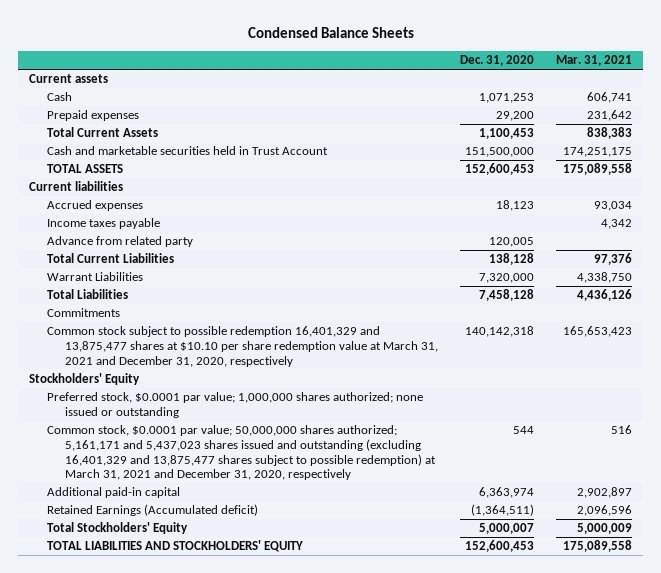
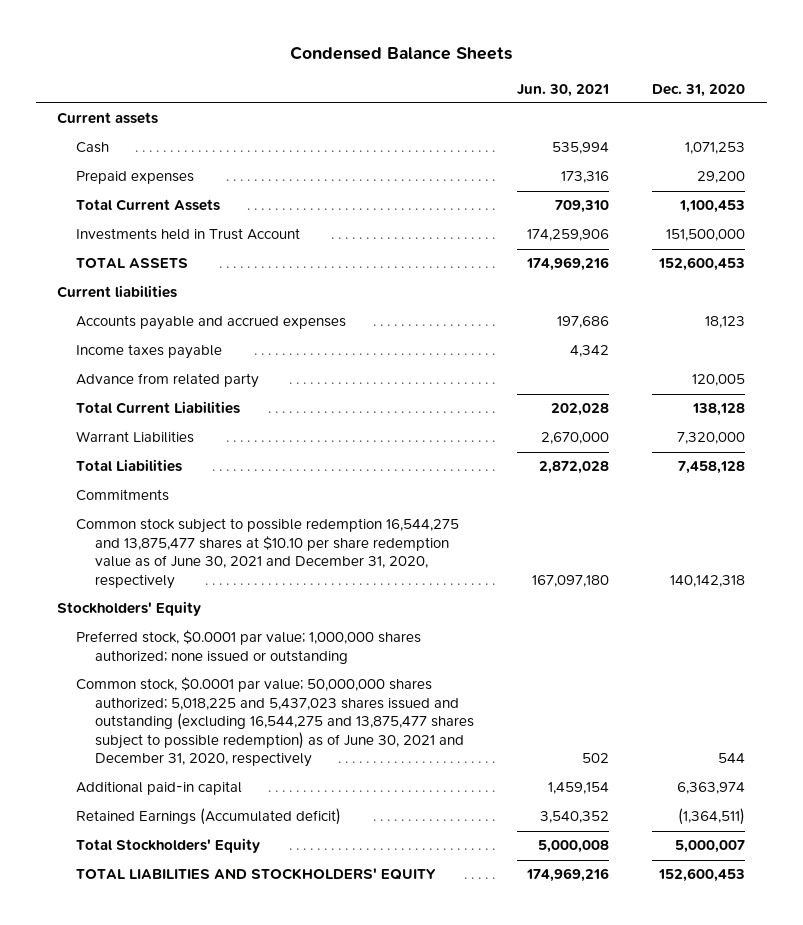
- | Dec. 31, 2020 | Mar. 31, 2021
+ | Jun. 30, 2021 | Dec. 31, 2020
- Cash and marketable securities held in Trust Account | 151,500,000 | 174,251,175
+ Investments held in Trust Account | 174,259,906 | 151,500,000
- Accrued expenses | 18,123 | 93,034
+ Accounts payable and accrued expenses | 197,686 | 18,123
- Common stock subject to possible redemption 16,401,329 and 13,875,477 shares at $10.10 per share redemption value at March 31, 2021 and December 31, 2020, respectively | 140,142,318 | 165,653,423
+ Common stock subject to possible redemption 16,544,275 and 13,875,477 shares at $10.10 per share redemption value as of June 30, 2021 and December 31, 2020, respectively | 167,097,180 | 140,142,318
- Common stock, $0.0001 par value; 50,000,000 shares authorized; 5,161,171 and 5,437,023 shares issued and outstanding (excluding 16,401,329 and 13,875,477 shares subject to possible redemption) at March 31, 2021 and December 31, 2020, respectively | 544 | 516
+ Common stock, $0.0001 par value; 50,000,000 shares authorized; 5,018,225 and 5,437,023 shares issued and outstanding (excluding 16,544,275 and 13,875,477 shares subject to possible redemption) as of June 30, 2021 and December 31, 2020, respectively | 502 | 544

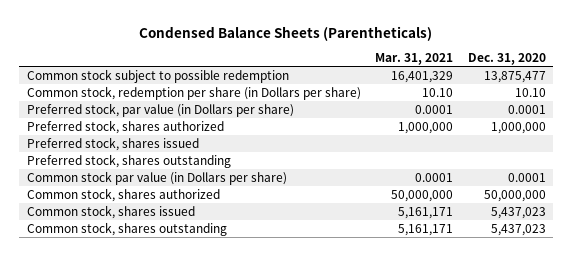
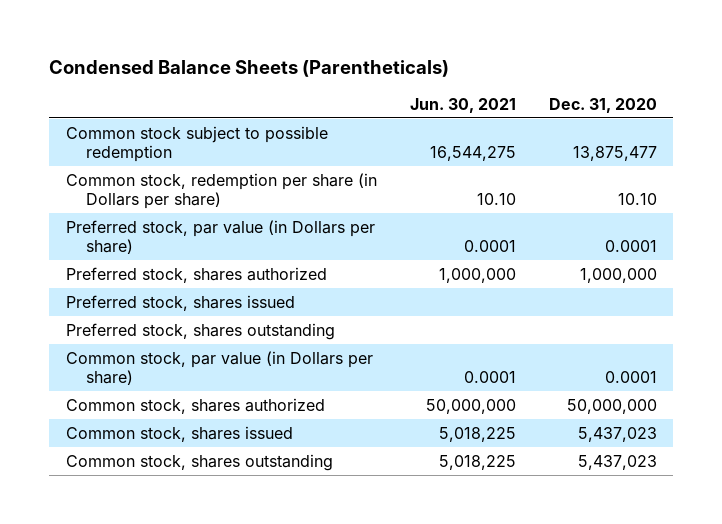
- | Mar. 31, 2021 | Dec. 31, 2020
+ | Jun. 30, 2021 | Dec. 31, 2020
- Common stock par value (in Dollars per share) | 0.0001 | 0.0001
+ Common stock, par value (in Dollars per share) | 0.0001 | 0.0001

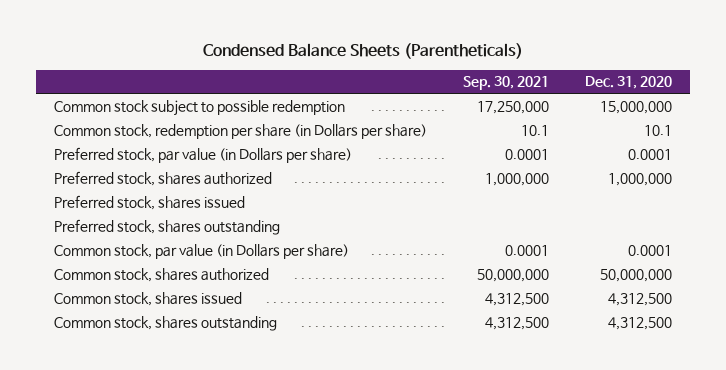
- | Jun. 30, 2021 | Dec. 31, 2020
+ | Sep. 30, 2021 | Dec. 31, 2020
- Common stock subject to possible redemption | 16,544,275 | 13,875,477
- Common stock, redemption per share (in Dollars per share) | 10.10 | 10.10
+ Common stock subject to possible redemption | 17,250,000 | 15,000,000
+ Common stock, redemption per share (in Dollars per share) | 10.1 | 10.1
- Common stock, shares issued | 5,018,225 | 5,437,023
- Common stock, shares outstanding | 5,018,225 | 5,437,023
+ Common stock, shares issued | 4,312,500 | 4,312,500
+ Common stock, shares outstanding | 4,312,500 | 4,312,500

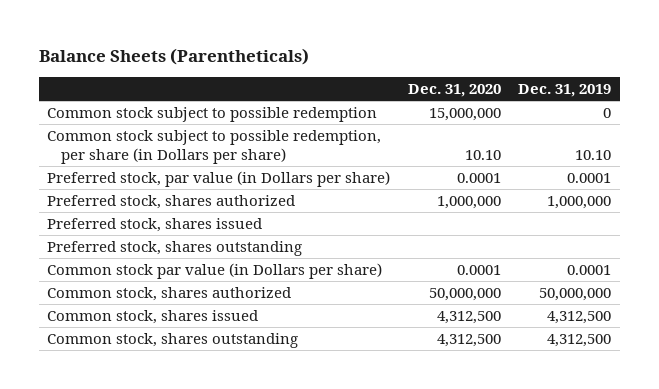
- Condensed Balance Sheets (Parentheticals)
+ Balance Sheets (Parentheticals)
- | Sep. 30, 2021 | Dec. 31, 2020
+ | Dec. 31, 2020 | Dec. 31, 2019
- Common stock, redemption per share (in Dollars per share) | 10.1 | 10.1
+ Common stock subject to possible redemption, per share (in Dollars per share) | 10.10 | 10.10
- Common stock, par value (in Dollars per share) | 0.0001 | 0.0001
+ Common stock par value (in Dollars per share) | 0.0001 | 0.0001

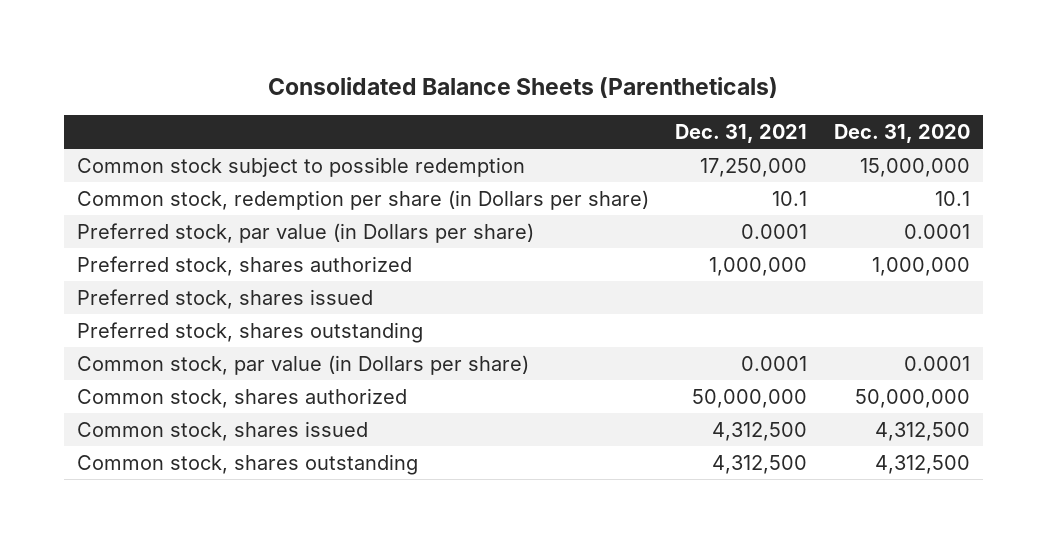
- Balance Sheets (Parentheticals)
+ Consolidated Balance Sheets (Parentheticals)
- | Dec. 31, 2020 | Dec. 31, 2019
+ | Dec. 31, 2021 | Dec. 31, 2020
- Common stock subject to possible redemption, per share (in Dollars per share) | 10.10 | 10.10
+ Common stock, redemption per share (in Dollars per share) | 10.1 | 10.1
- Common stock par value (in Dollars per share) | 0.0001 | 0.0001
+ Common stock, par value (in Dollars per share) | 0.0001 | 0.0001

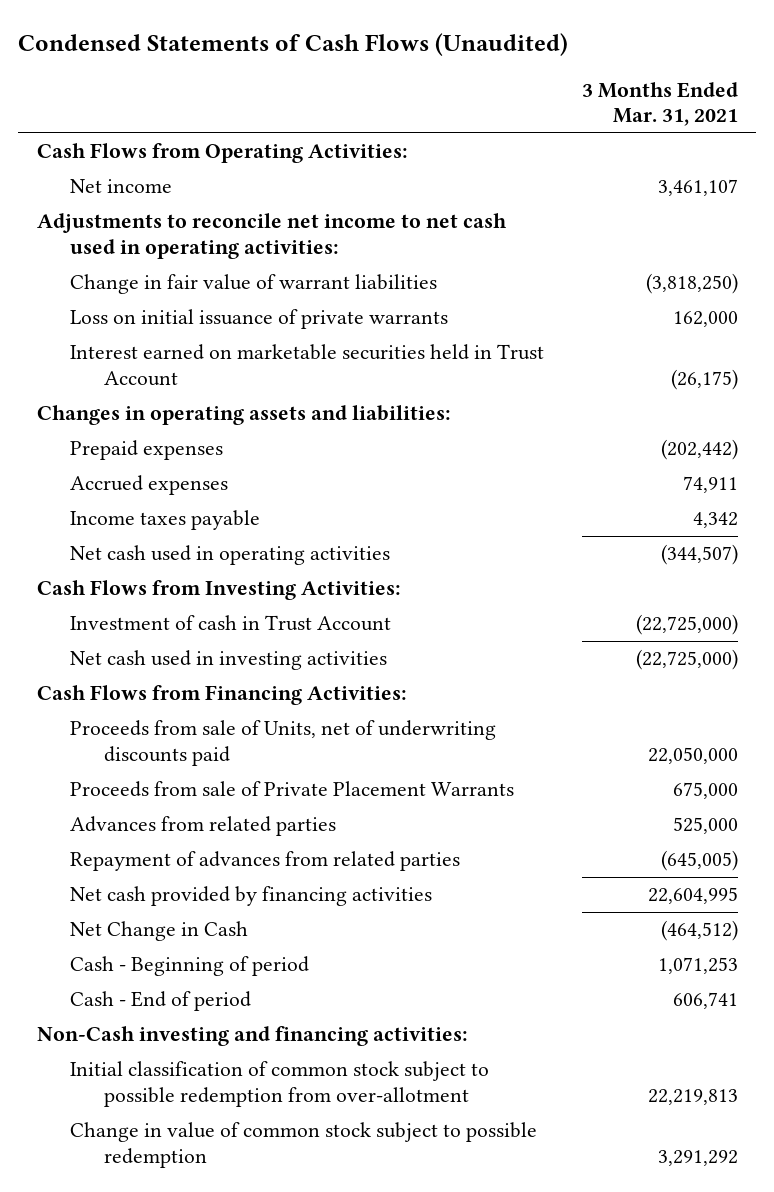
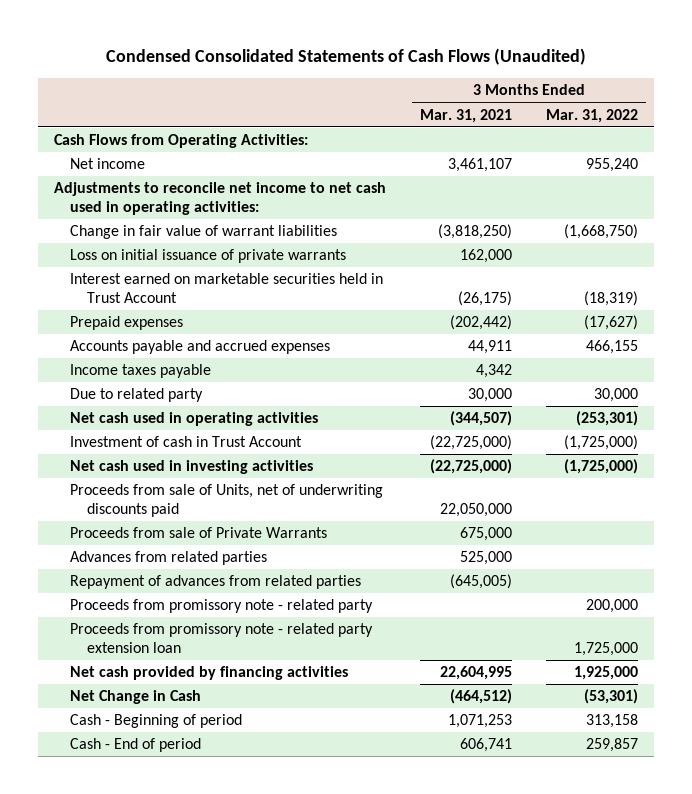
- Condensed Statements of Cash Flows (Unaudited)
+ Condensed Consolidated Statements of Cash Flows (Unaudited)
- | 3 Months Ended Mar. 31, 2021
+ | 3 Months Ended Mar. 31, 2021 | 3 Months Ended Mar. 31, 2022
- Changes in operating assets and liabilities:
- Accrued expenses | 74,911
+ Accounts payable and accrued expenses | 44,911 | 466,155
+ Due to related party | 30,000 | 30,000
- Cash Flows from Investing Activities:
- Cash Flows from Financing Activities:
- Proceeds from sale of Private Placement Warrants | 675,000
+ Proceeds from sale of Private Warrants | 675,000 |
+ Proceeds from promissory note - related party | | 200,000
+ Proceeds from promissory note - related party extension loan | | 1,725,000
- Non-Cash investing and financing activities:
- Initial classification of common stock subject to possible redemption from over-allotment | 22,219,813
- Change in value of common stock subject to possible redemption | 3,291,292

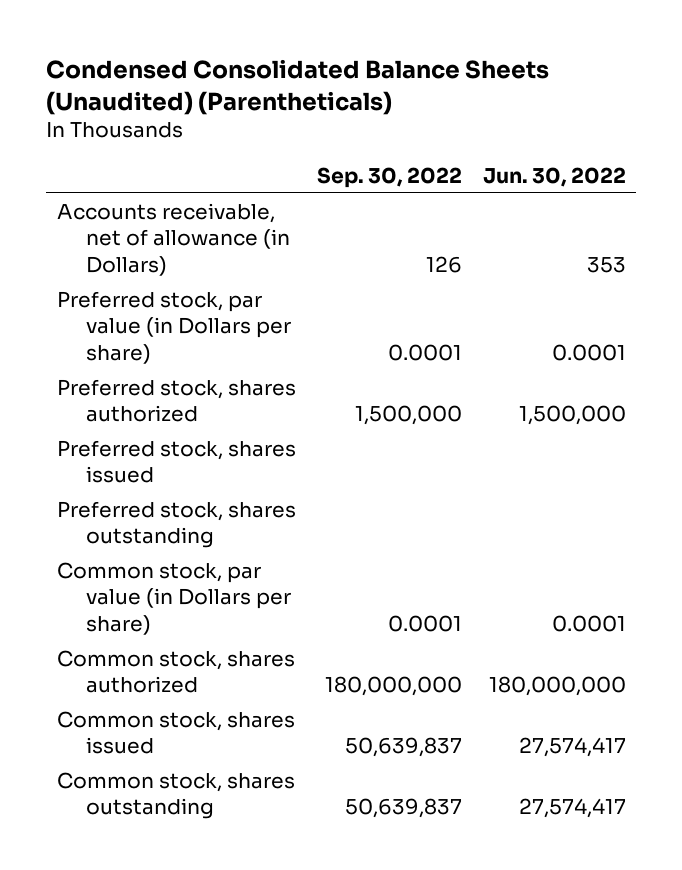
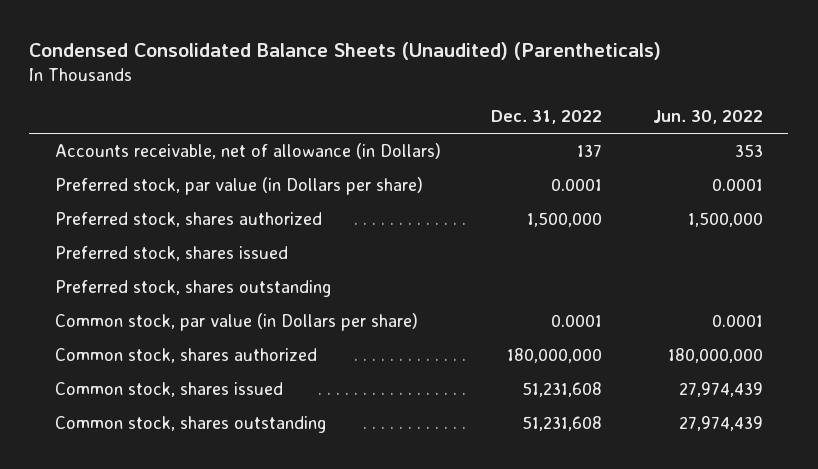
- | Sep. 30, 2022 | Jun. 30, 2022
+ | Dec. 31, 2022 | Jun. 30, 2022
- Common stock, shares issued | 50,639,837 | 27,574,417
- Common stock, shares outstanding | 50,639,837 | 27,574,417
+ Common stock, shares issued | 51,231,608 | 27,974,439
+ Common stock, shares outstanding | 51,231,608 | 27,974,439

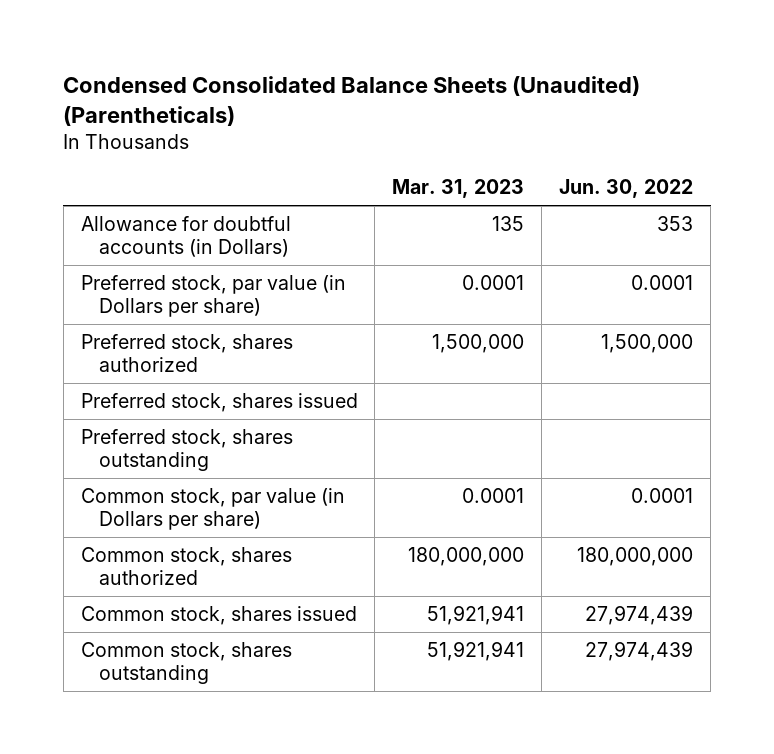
- | Dec. 31, 2022 | Jun. 30, 2022
+ | Mar. 31, 2023 | Jun. 30, 2022
- Accounts receivable, net of allowance (in Dollars) | 137 | 353
+ Allowance for doubtful accounts (in Dollars) | 135 | 353

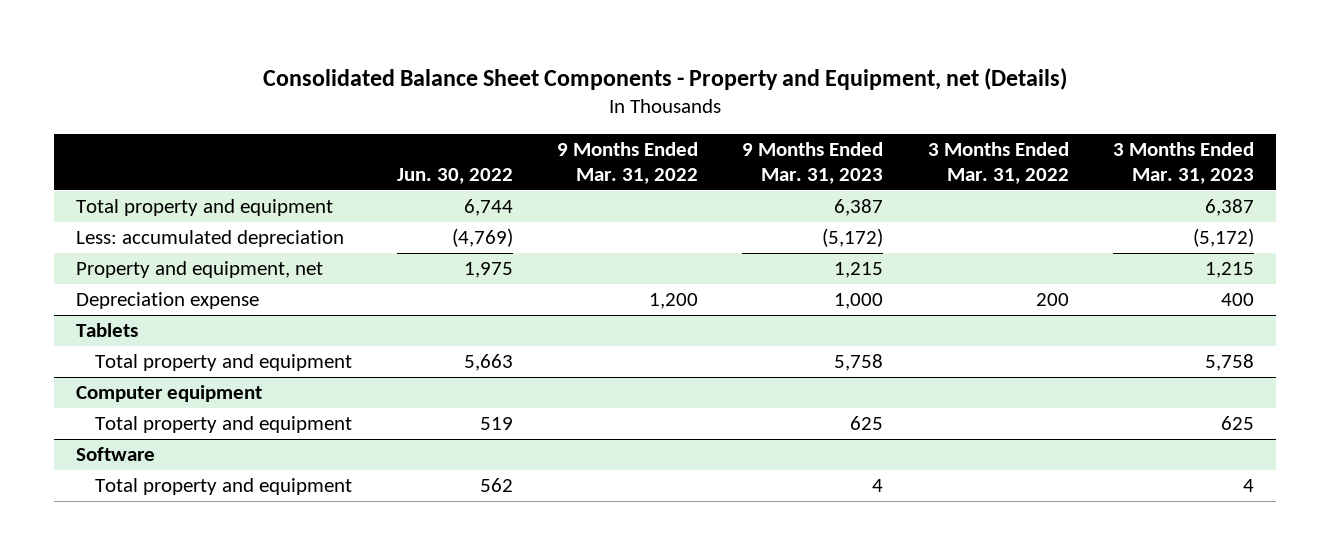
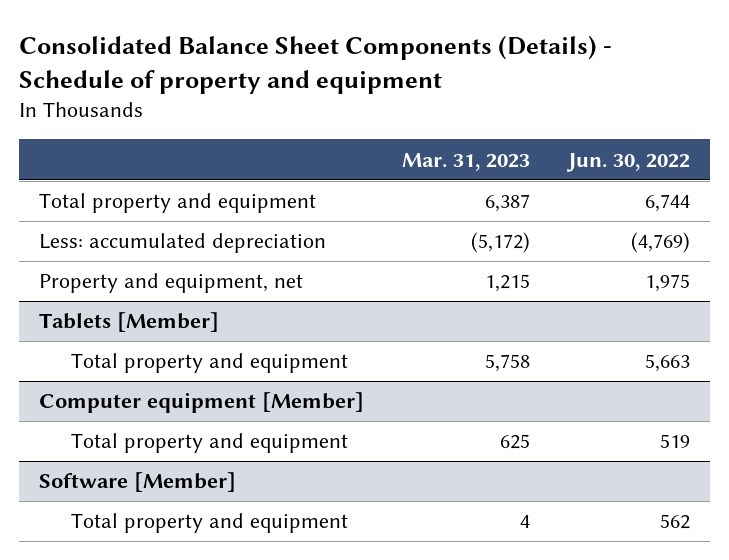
- Consolidated Balance Sheet Components - Property and Equipment, net (Details)
+ Consolidated Balance Sheet Components (Details) - Schedule of property and equipment
- | Jun. 30, 2022 | 9 Months Ended Mar. 31, 2022 | 9 Months Ended Mar. 31, 2023 | 3 Months Ended Mar. 31, 2022 | 3 Months Ended Mar. 31, 2023
+ | Mar. 31, 2023 | Jun. 30, 2022
- Depreciation expense | | 1,200 | 1,000 | 200 | 400
- Tablets
+ Tablets [Member]
- Computer equipment
+ Computer equipment [Member]
- Software
+ Software [Member]

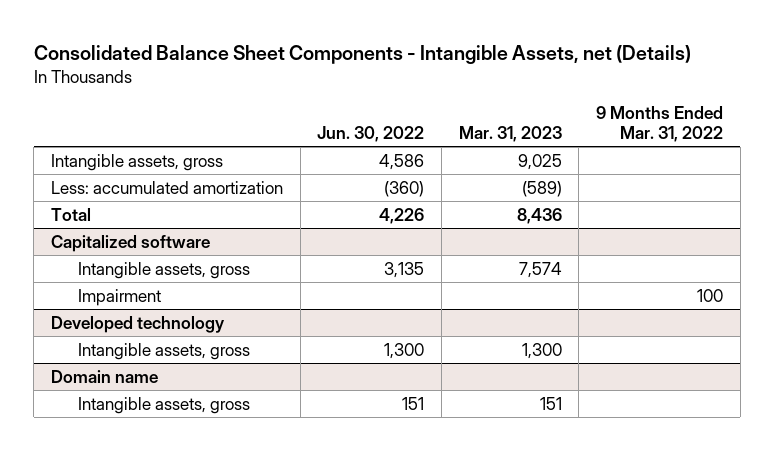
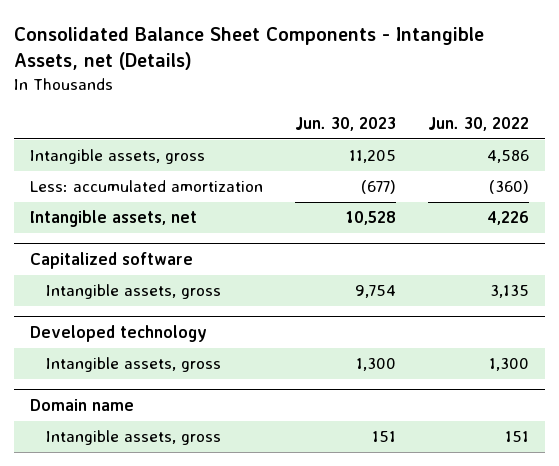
- | Jun. 30, 2022 | Mar. 31, 2023 | 9 Months Ended Mar. 31, 2022
+ | Jun. 30, 2023 | Jun. 30, 2022
- Total | 4,226 | 8,436 |
+ Intangible assets, net | 10,528 | 4,226
@ Capitalized software
- Impairment | | | 100

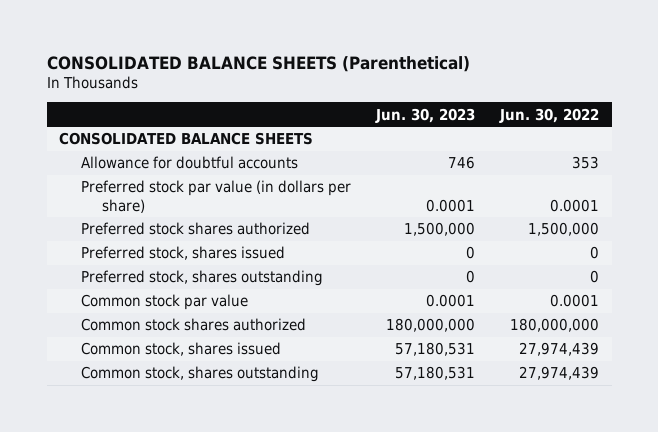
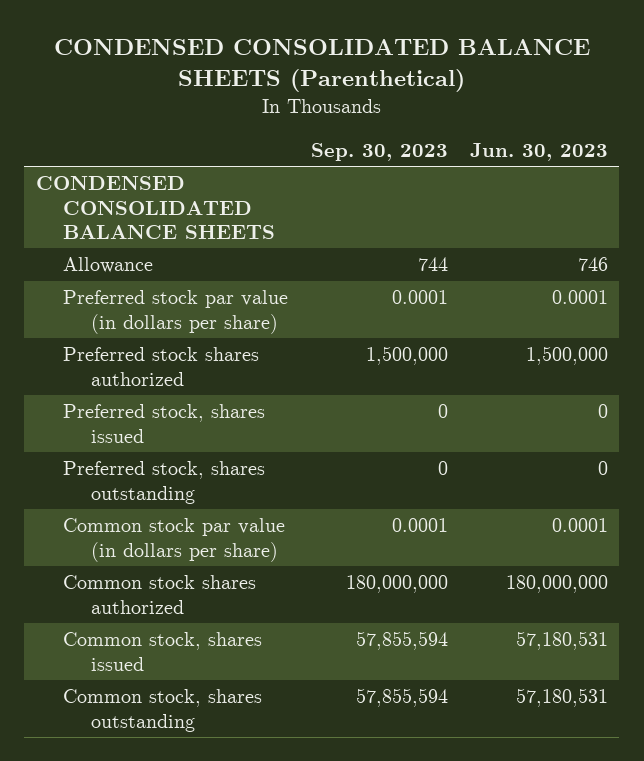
- CONSOLIDATED BALANCE SHEETS (Parenthetical)
+ CONDENSED CONSOLIDATED BALANCE SHEETS (Parenthetical)
- | Jun. 30, 2023 | Jun. 30, 2022
+ | Sep. 30, 2023 | Jun. 30, 2023
- CONSOLIDATED BALANCE SHEETS
- Allowance for doubtful accounts | 746 | 353
+ CONDENSED CONSOLIDATED BALANCE SHEETS
+ Allowance | 744 | 746
- Common stock par value | 0.0001 | 0.0001
+ Common stock par value (in dollars per share) | 0.0001 | 0.0001

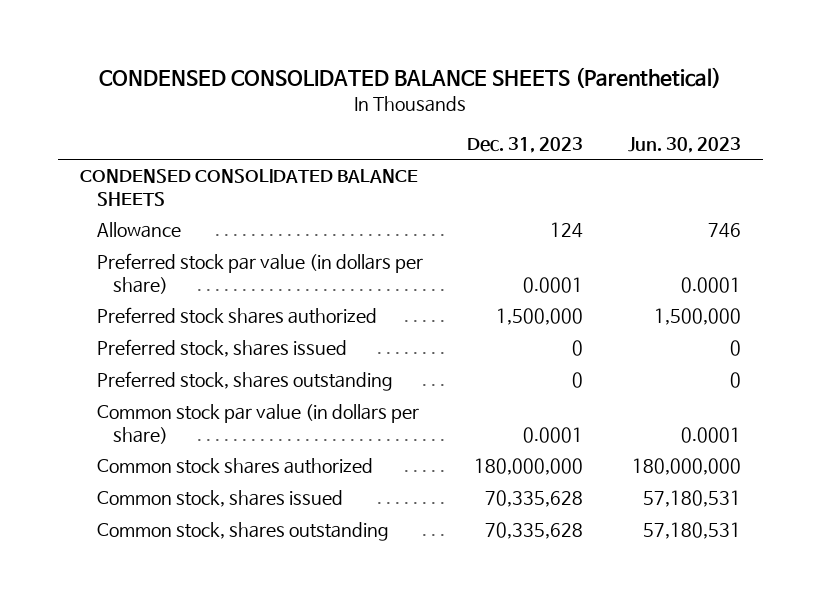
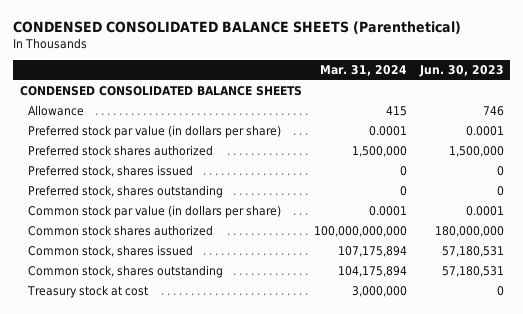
- | Dec. 31, 2023 | Jun. 30, 2023
+ | Mar. 31, 2024 | Jun. 30, 2023
+ Treasury stock at cost | 3,000,000 | 0

